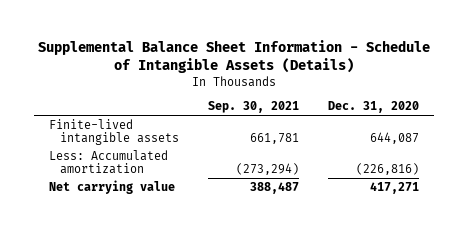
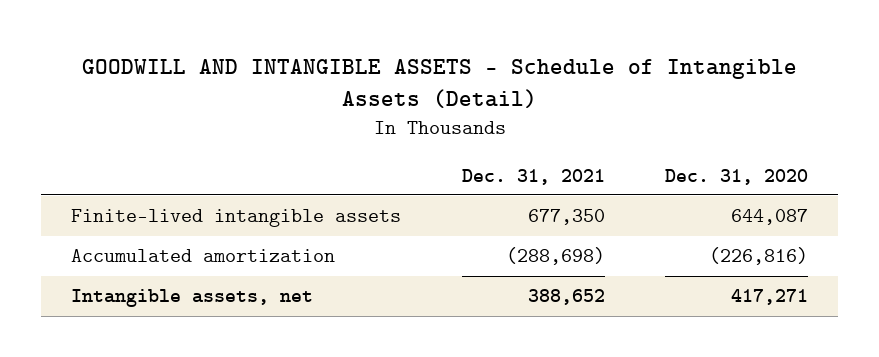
- Supplemental Balance Sheet Information - Schedule of Intangible Assets (Details)
+ GOODWILL AND INTANGIBLE ASSETS - Schedule of Intangible Assets (Detail)
- | Sep. 30, 2021 | Dec. 31, 2020
+ | Dec. 31, 2021 | Dec. 31, 2020
- Less: Accumulated amortization | (273,294) | (226,816)
- Net carrying value | 388,487 | 417,271
+ Accumulated amortization | (288,698) | (226,816)
+ Intangible assets, net | 388,652 | 417,271

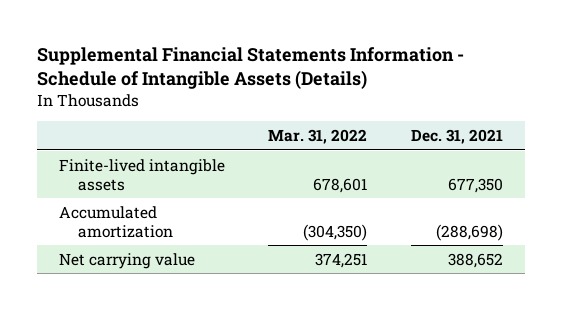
- GOODWILL AND INTANGIBLE ASSETS - Schedule of Intangible Assets (Detail)
+ Supplemental Financial Statements Information - Schedule of Intangible Assets (Details)
- | Dec. 31, 2021 | Dec. 31, 2020
+ | Mar. 31, 2022 | Dec. 31, 2021
- Intangible assets, net | 388,652 | 417,271
+ Net carrying value | 374,251 | 388,652

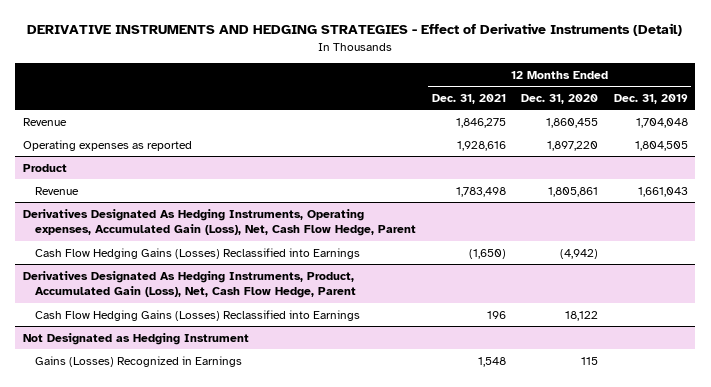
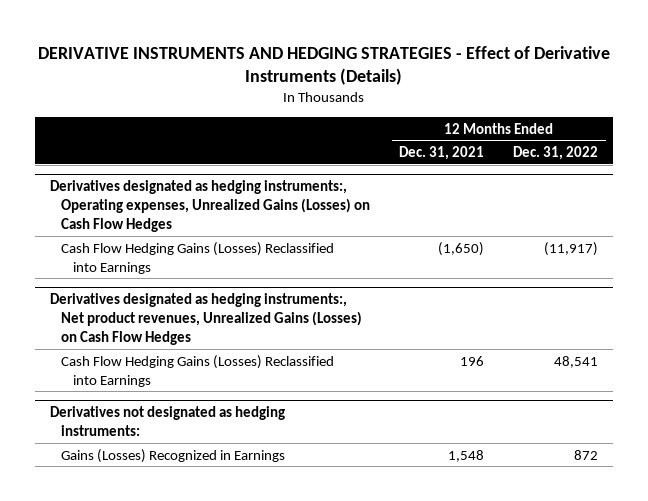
- DERIVATIVE INSTRUMENTS AND HEDGING STRATEGIES - Effect of Derivative Instruments (Detail)
+ DERIVATIVE INSTRUMENTS AND HEDGING STRATEGIES - Effect of Derivative Instruments (Details)
- | 12 Months Ended Dec. 31, 2021 | 12 Months Ended Dec. 31, 2020 | 12 Months Ended Dec. 31, 2019
+ | 12 Months Ended Dec. 31, 2021 | 12 Months Ended Dec. 31, 2022
- Revenue | 1,846,275 | 1,860,455 | 1,704,048
- Operating expenses as reported | 1,928,616 | 1,897,220 | 1,804,505
- Product
- Revenue | 1,783,498 | 1,805,861 | 1,661,043
- Derivatives Designated As Hedging Instruments, Operating expenses, Accumulated Gain (Loss), Net, Cash Flow Hedge, Parent
+ Derivatives designated as hedging instruments:, Operating expenses, Unrealized Gains (Losses) on Cash Flow Hedges
- Derivatives Designated As Hedging Instruments, Product, Accumulated Gain (Loss), Net, Cash Flow Hedge, Parent
+ Derivatives designated as hedging instruments:, Net product revenues, Unrealized Gains (Losses) on Cash Flow Hedges
- Not Designated as Hedging Instrument
+ Derivatives not designated as hedging instruments:

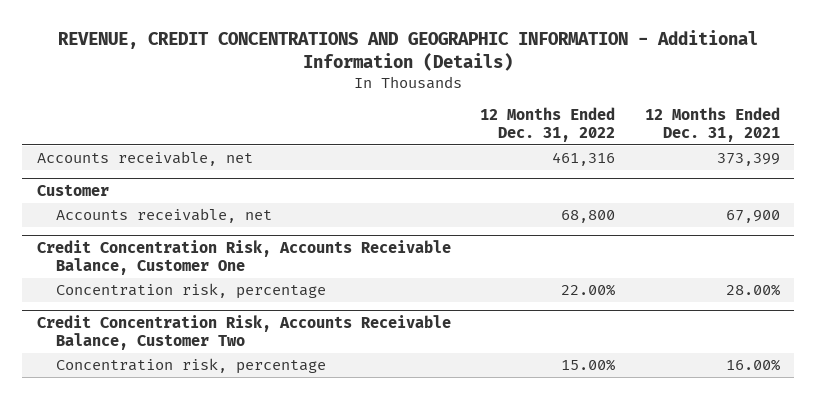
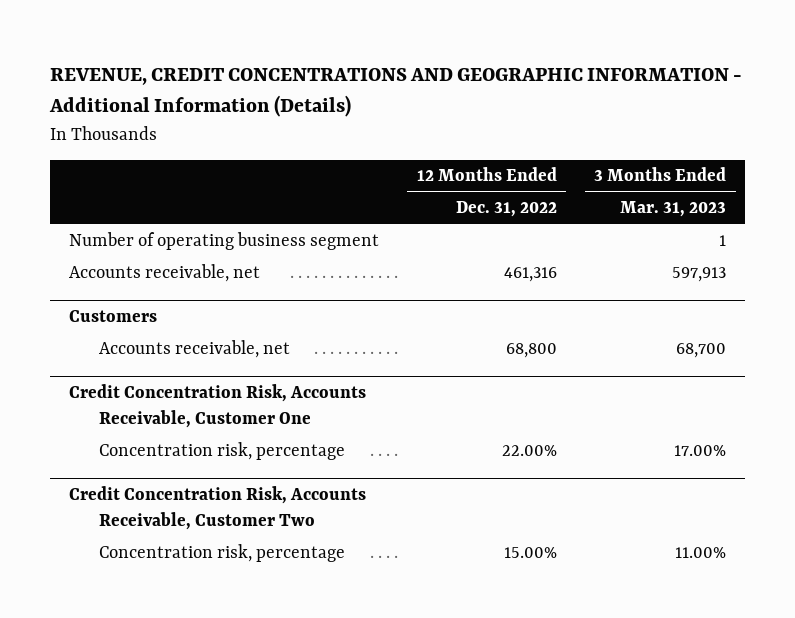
- | 12 Months Ended Dec. 31, 2022 | 12 Months Ended Dec. 31, 2021
+ | 12 Months Ended Dec. 31, 2022 | 3 Months Ended Mar. 31, 2023
+ Number of operating business segment | | 1
- Customer
+ Customers
- Credit Concentration Risk, Accounts Receivable Balance, Customer One
+ Credit Concentration Risk, Accounts Receivable, Customer One
- Credit Concentration Risk, Accounts Receivable Balance, Customer Two
+ Credit Concentration Risk, Accounts Receivable, Customer Two

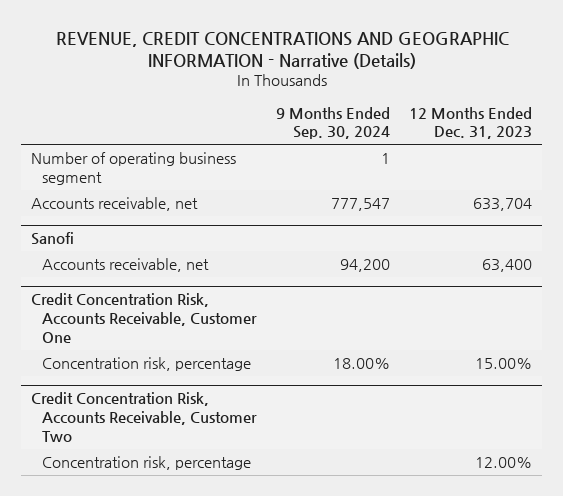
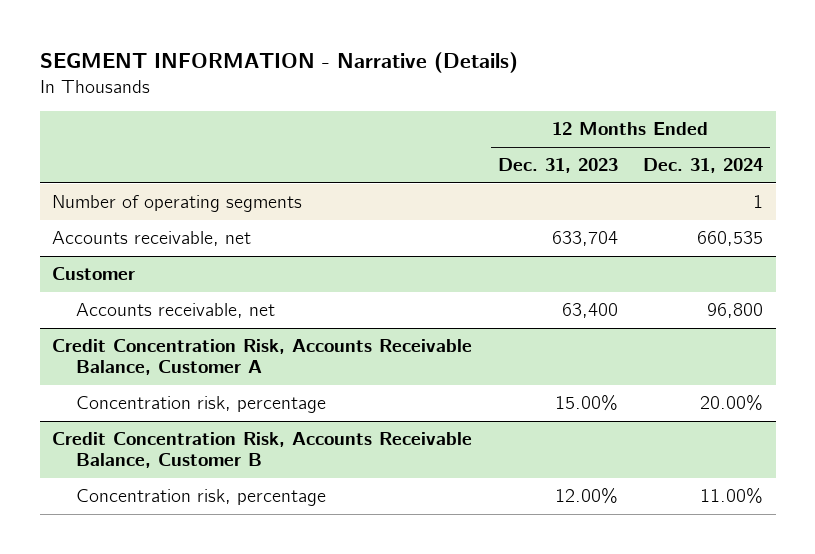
- REVENUE, CREDIT CONCENTRATIONS AND GEOGRAPHIC INFORMATION - Narrative (Details)
+ SEGMENT INFORMATION - Narrative (Details)
- | 9 Months Ended Sep. 30, 2024 | 12 Months Ended Dec. 31, 2023
+ | 12 Months Ended Dec. 31, 2023 | 12 Months Ended Dec. 31, 2024
- Number of operating business segment | 1 |
+ Number of operating segments | | 1
- Sanofi
+ Customer
- Credit Concentration Risk, Accounts Receivable, Customer One
+ Credit Concentration Risk, Accounts Receivable Balance, Customer A
- Credit Concentration Risk, Accounts Receivable, Customer Two
+ Credit Concentration Risk, Accounts Receivable Balance, Customer B

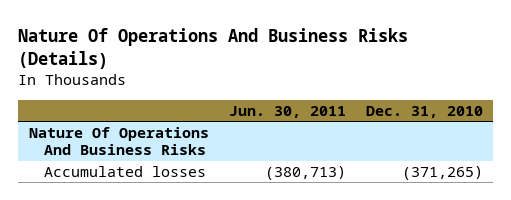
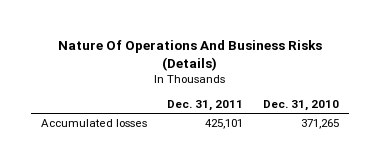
- | Jun. 30, 2011 | Dec. 31, 2010
+ | Dec. 31, 2011 | Dec. 31, 2010
- Nature Of Operations And Business Risks
- Accumulated losses | (380,713) | (371,265)
+ Accumulated losses | 425,101 | 371,265

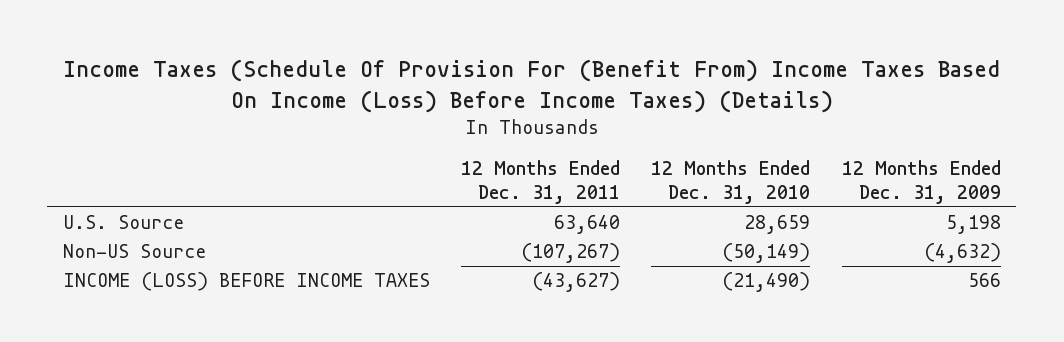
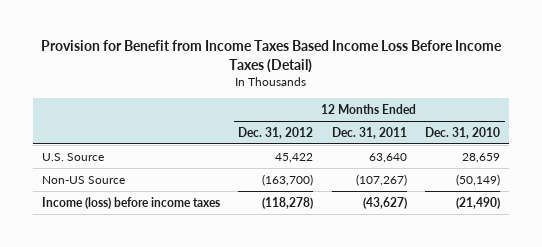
- Income Taxes (Schedule Of Provision For (Benefit From) Income Taxes Based On Income (Loss) Before Income Taxes) (Details)
+ Provision for Benefit from Income Taxes Based Income Loss Before Income Taxes (Detail)
- | 12 Months Ended Dec. 31, 2011 | 12 Months Ended Dec. 31, 2010 | 12 Months Ended Dec. 31, 2009
+ | 12 Months Ended Dec. 31, 2012 | 12 Months Ended Dec. 31, 2011 | 12 Months Ended Dec. 31, 2010
- INCOME (LOSS) BEFORE INCOME TAXES | (43,627) | (21,490) | 566
+ Income (loss) before income taxes | (118,278) | (43,627) | (21,490)

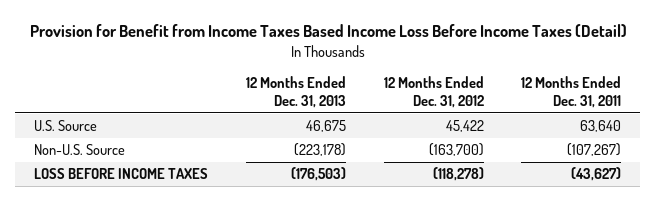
- | 12 Months Ended Dec. 31, 2012 | 12 Months Ended Dec. 31, 2011 | 12 Months Ended Dec. 31, 2010
+ | 12 Months Ended Dec. 31, 2013 | 12 Months Ended Dec. 31, 2012 | 12 Months Ended Dec. 31, 2011
- Non-US Source | (163,700) | (107,267) | (50,149)
- Income (loss) before income taxes | (118,278) | (43,627) | (21,490)
+ Non-U.S. Source | (223,178) | (163,700) | (107,267)
+ LOSS BEFORE INCOME TAXES | (176,503) | (118,278) | (43,627)

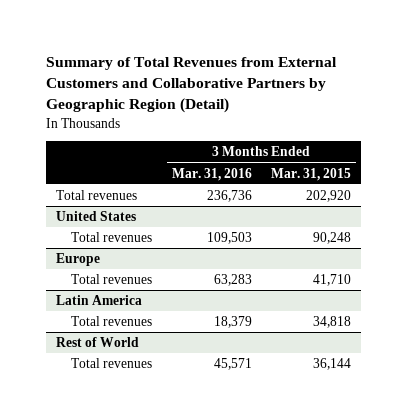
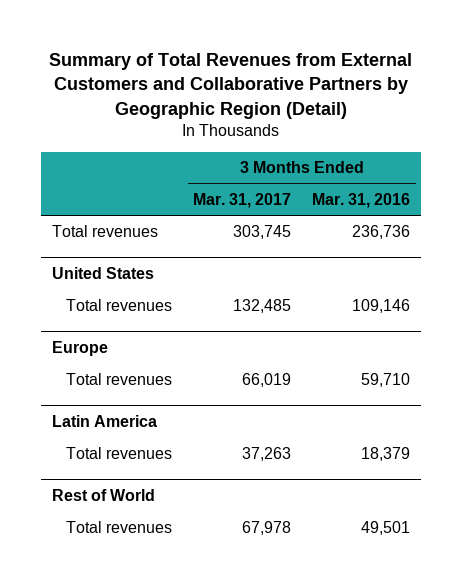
- | 3 Months Ended Mar. 31, 2016 | 3 Months Ended Mar. 31, 2015
+ | 3 Months Ended Mar. 31, 2017 | 3 Months Ended Mar. 31, 2016
@ United States
- Total revenues | 109,503 | 90,248
+ Total revenues | 132,485 | 109,146
@ Europe
- Total revenues | 63,283 | 41,710
+ Total revenues | 66,019 | 59,710
@ Rest of World
- Total revenues | 45,571 | 36,144
+ Total revenues | 67,978 | 49,501

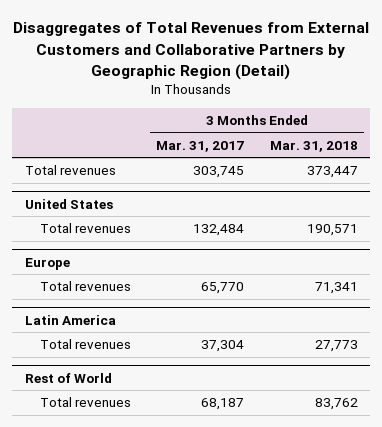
- Summary of Total Revenues from External Customers and Collaborative Partners by Geographic Region (Detail)
+ Disaggregates of Total Revenues from External Customers and Collaborative Partners by Geographic Region (Detail)
- | 3 Months Ended Mar. 31, 2017 | 3 Months Ended Mar. 31, 2016
+ | 3 Months Ended Mar. 31, 2017 | 3 Months Ended Mar. 31, 2018
@ United States
- Total revenues | 132,485 | 109,146
+ Total revenues | 132,484 | 190,571
@ Europe
- Total revenues | 66,019 | 59,710
+ Total revenues | 65,770 | 71,341
@ Latin America
- Total revenues | 37,263 | 18,379
+ Total revenues | 37,304 | 27,773
@ Rest of World
- Total revenues | 67,978 | 49,501
+ Total revenues | 68,187 | 83,762

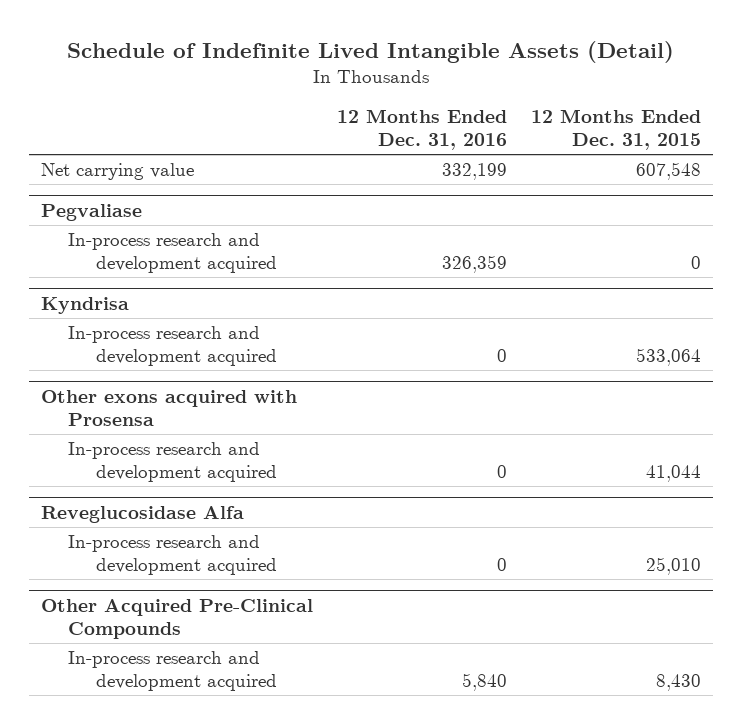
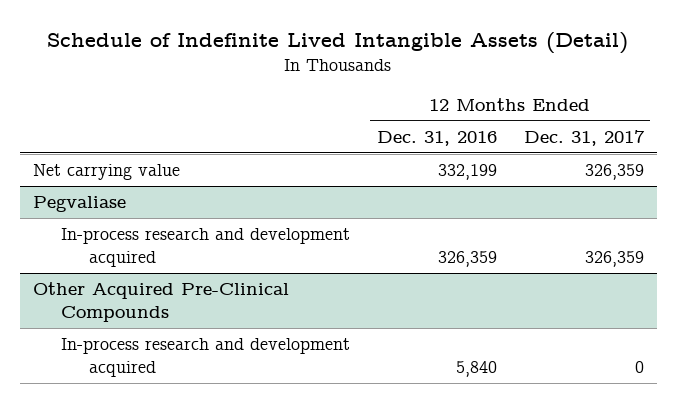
- | 12 Months Ended Dec. 31, 2016 | 12 Months Ended Dec. 31, 2015
+ | 12 Months Ended Dec. 31, 2016 | 12 Months Ended Dec. 31, 2017
- Kyndrisa
- In-process research and development acquired | 0 | 533,064
- Other exons acquired with Prosensa
- In-process research and development acquired | 0 | 41,044
- Reveglucosidase Alfa
- In-process research and development acquired | 0 | 25,010

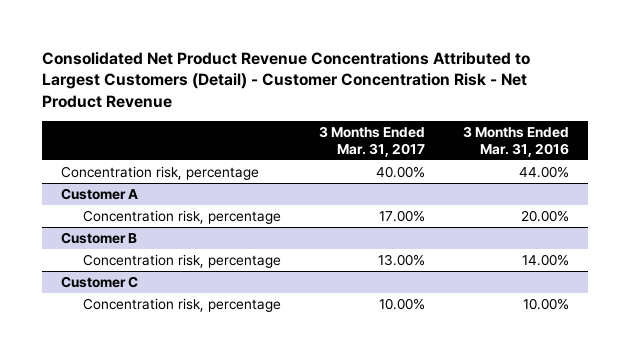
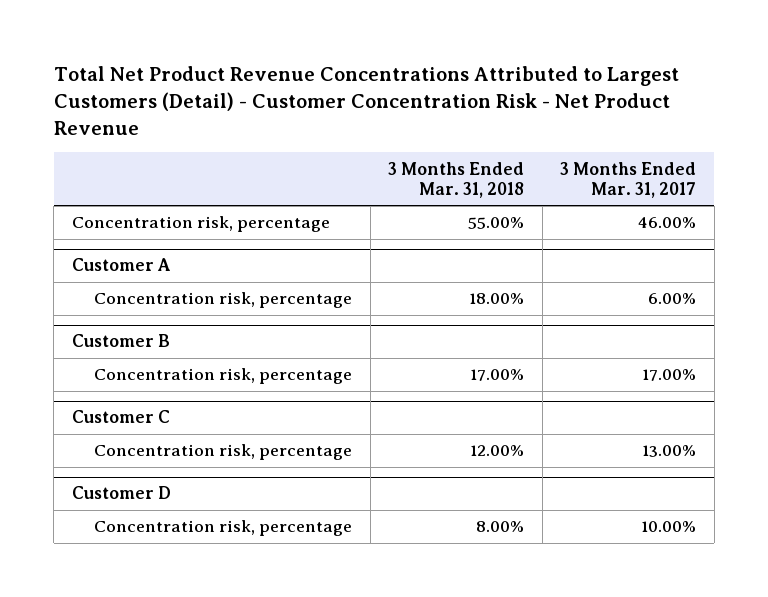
- Consolidated Net Product Revenue Concentrations Attributed to Largest Customers (Detail) - Customer Concentration Risk - Net Product Revenue
+ Total Net Product Revenue Concentrations Attributed to Largest Customers (Detail) - Customer Concentration Risk - Net Product Revenue
- | 3 Months Ended Mar. 31, 2017 | 3 Months Ended Mar. 31, 2016
+ | 3 Months Ended Mar. 31, 2018 | 3 Months Ended Mar. 31, 2017
- Concentration risk, percentage | 40.00% | 44.00%
+ Concentration risk, percentage | 55.00% | 46.00%
@ Customer A
- Concentration risk, percentage | 17.00% | 20.00%
+ Concentration risk, percentage | 18.00% | 6.00%
@ Customer B
- Concentration risk, percentage | 13.00% | 14.00%
+ Concentration risk, percentage | 17.00% | 17.00%
@ Customer C
+ Concentration risk, percentage | 12.00% | 13.00%
+ Customer D

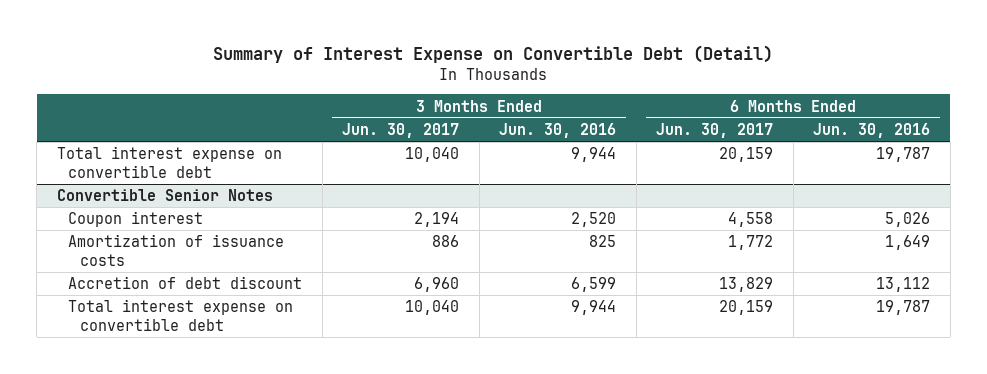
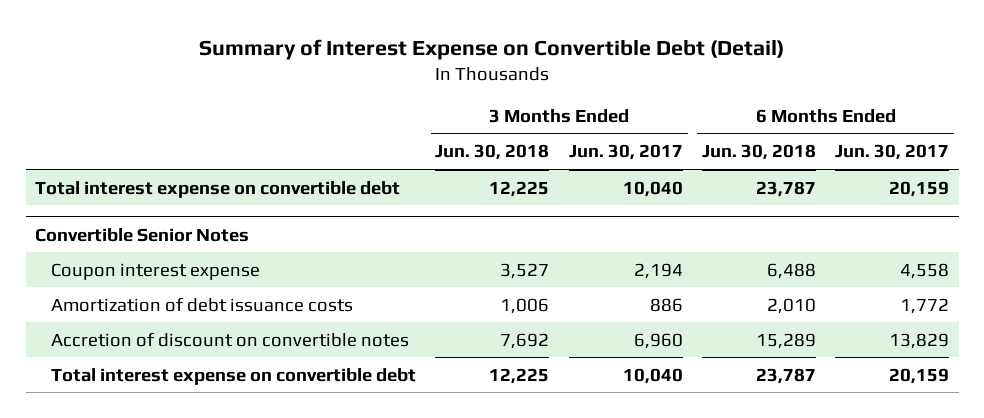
- | 3 Months Ended Jun. 30, 2017 | 3 Months Ended Jun. 30, 2016 | 6 Months Ended Jun. 30, 2017 | 6 Months Ended Jun. 30, 2016
+ | 3 Months Ended Jun. 30, 2018 | 3 Months Ended Jun. 30, 2017 | 6 Months Ended Jun. 30, 2018 | 6 Months Ended Jun. 30, 2017
@ Convertible Senior Notes
- Coupon interest | 2,194 | 2,520 | 4,558 | 5,026
- Amortization of issuance costs | 886 | 825 | 1,772 | 1,649
- Accretion of debt discount | 6,960 | 6,599 | 13,829 | 13,112
+ Coupon interest expense | 3,527 | 2,194 | 6,488 | 4,558
+ Amortization of debt issuance costs | 1,006 | 886 | 2,010 | 1,772
+ Accretion of discount on convertible notes | 7,692 | 6,960 | 15,289 | 13,829

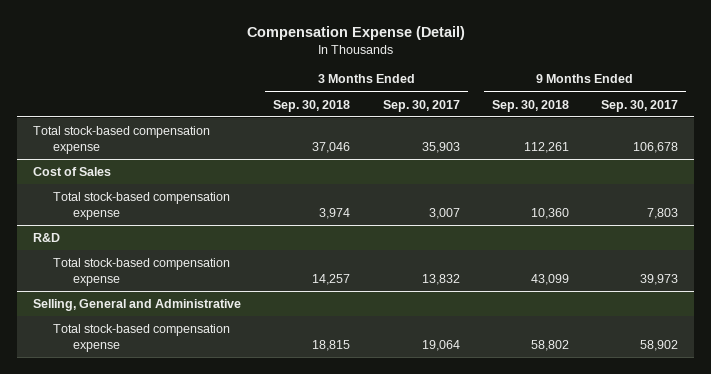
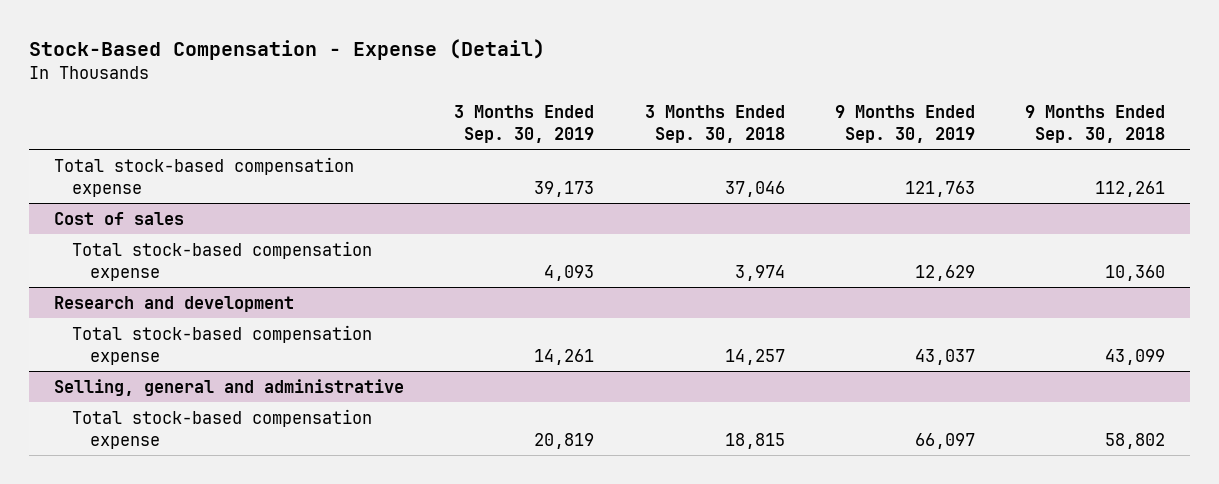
- Compensation Expense (Detail)
+ Stock-Based Compensation - Expense (Detail)
- | 3 Months Ended Sep. 30, 2018 | 3 Months Ended Sep. 30, 2017 | 9 Months Ended Sep. 30, 2018 | 9 Months Ended Sep. 30, 2017
+ | 3 Months Ended Sep. 30, 2019 | 3 Months Ended Sep. 30, 2018 | 9 Months Ended Sep. 30, 2019 | 9 Months Ended Sep. 30, 2018
- Cost of Sales
+ Cost of sales
- R&D
+ Research and development
- Selling, General and Administrative
+ Selling, general and administrative

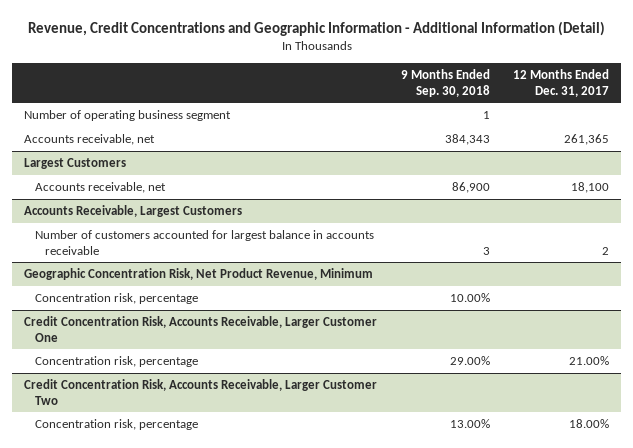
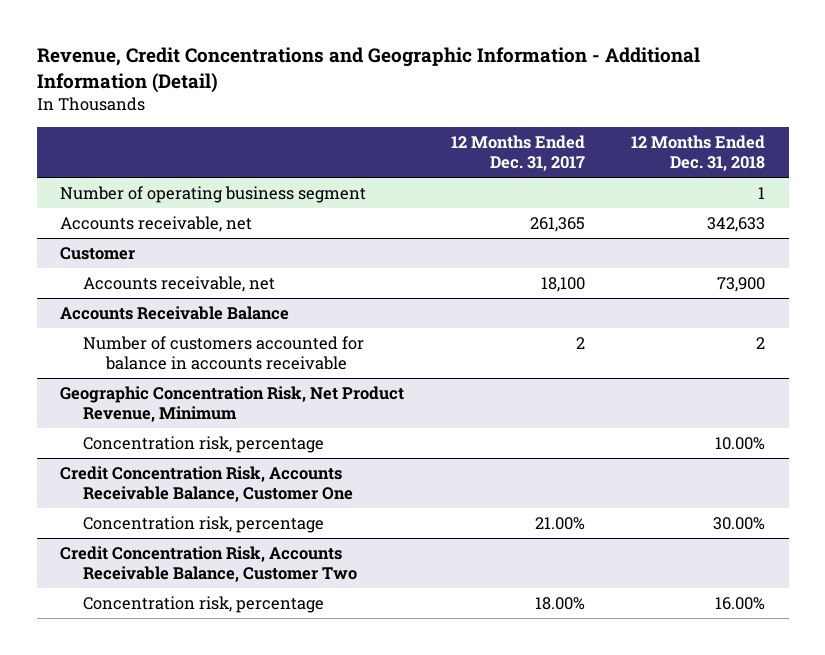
- | 9 Months Ended Sep. 30, 2018 | 12 Months Ended Dec. 31, 2017
+ | 12 Months Ended Dec. 31, 2017 | 12 Months Ended Dec. 31, 2018
- Largest Customers
+ Customer
- Accounts Receivable, Largest Customers
- Number of customers accounted for largest balance in accounts receivable | 3 | 2
+ Accounts Receivable Balance
+ Number of customers accounted for balance in accounts receivable | 2 | 2
- Credit Concentration Risk, Accounts Receivable, Larger Customer One
+ Credit Concentration Risk, Accounts Receivable Balance, Customer One
- Credit Concentration Risk, Accounts Receivable, Larger Customer Two
+ Credit Concentration Risk, Accounts Receivable Balance, Customer Two

